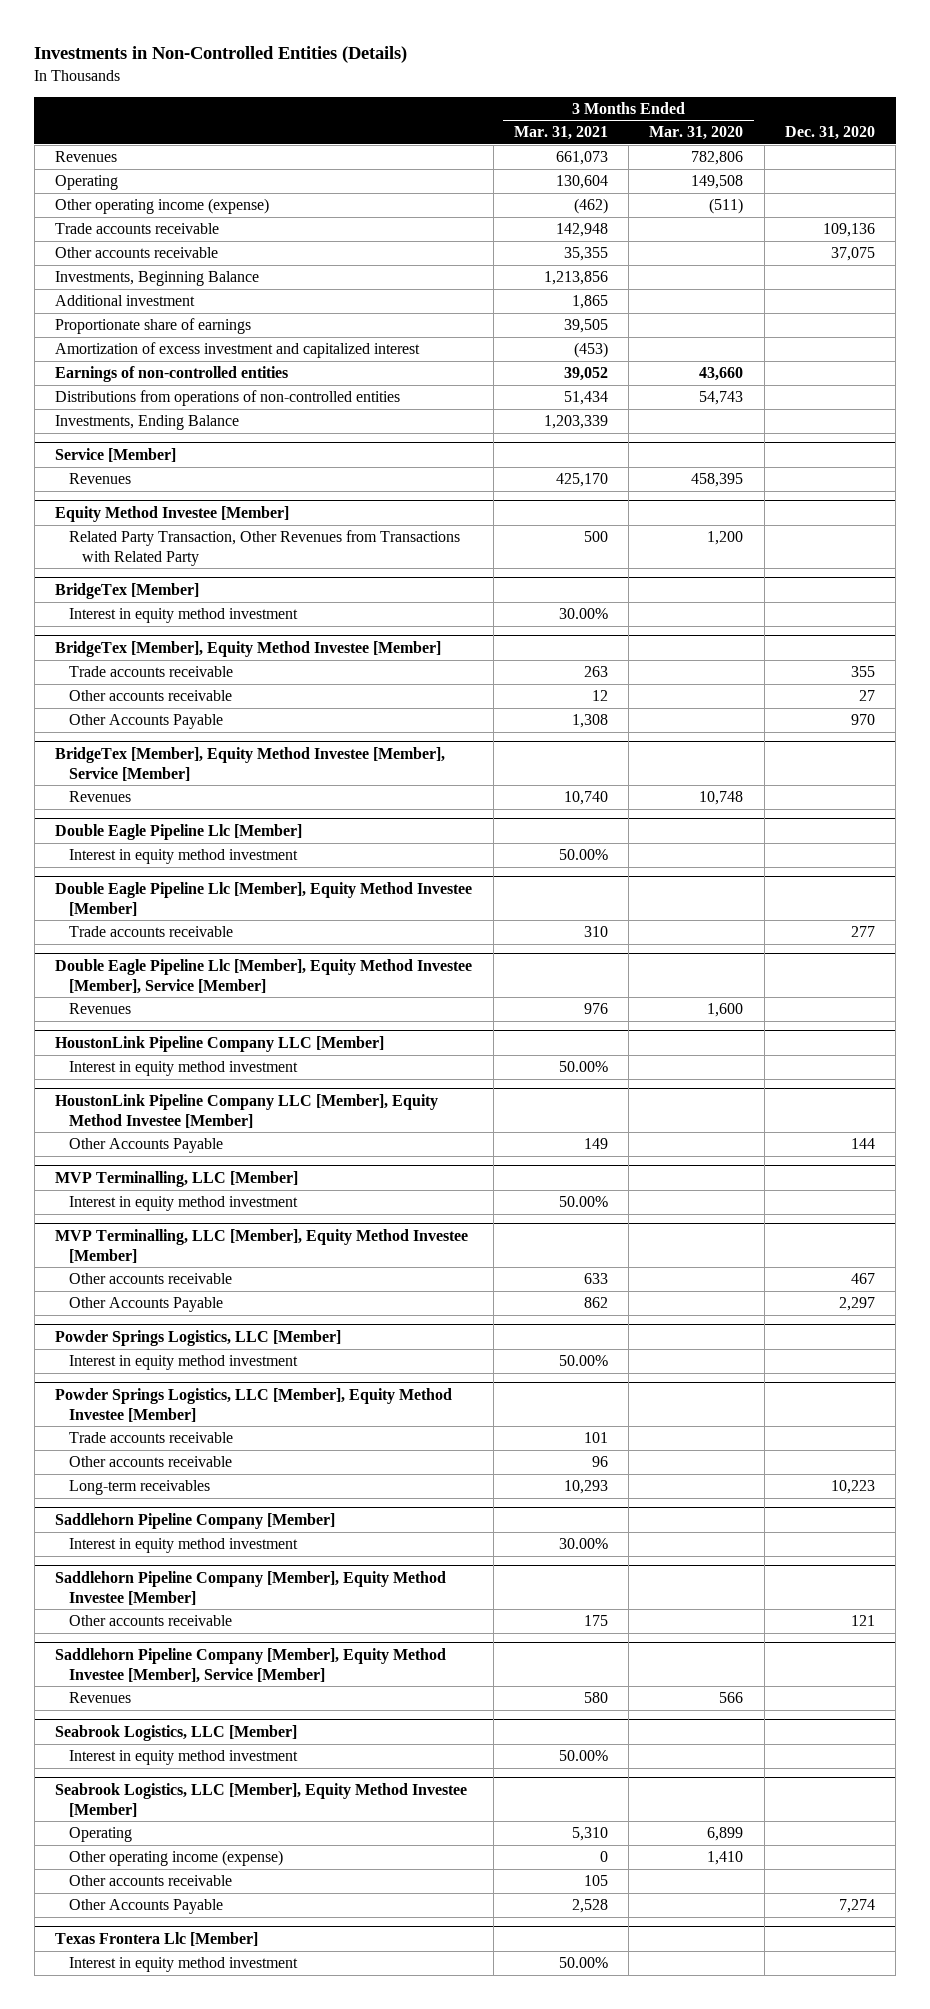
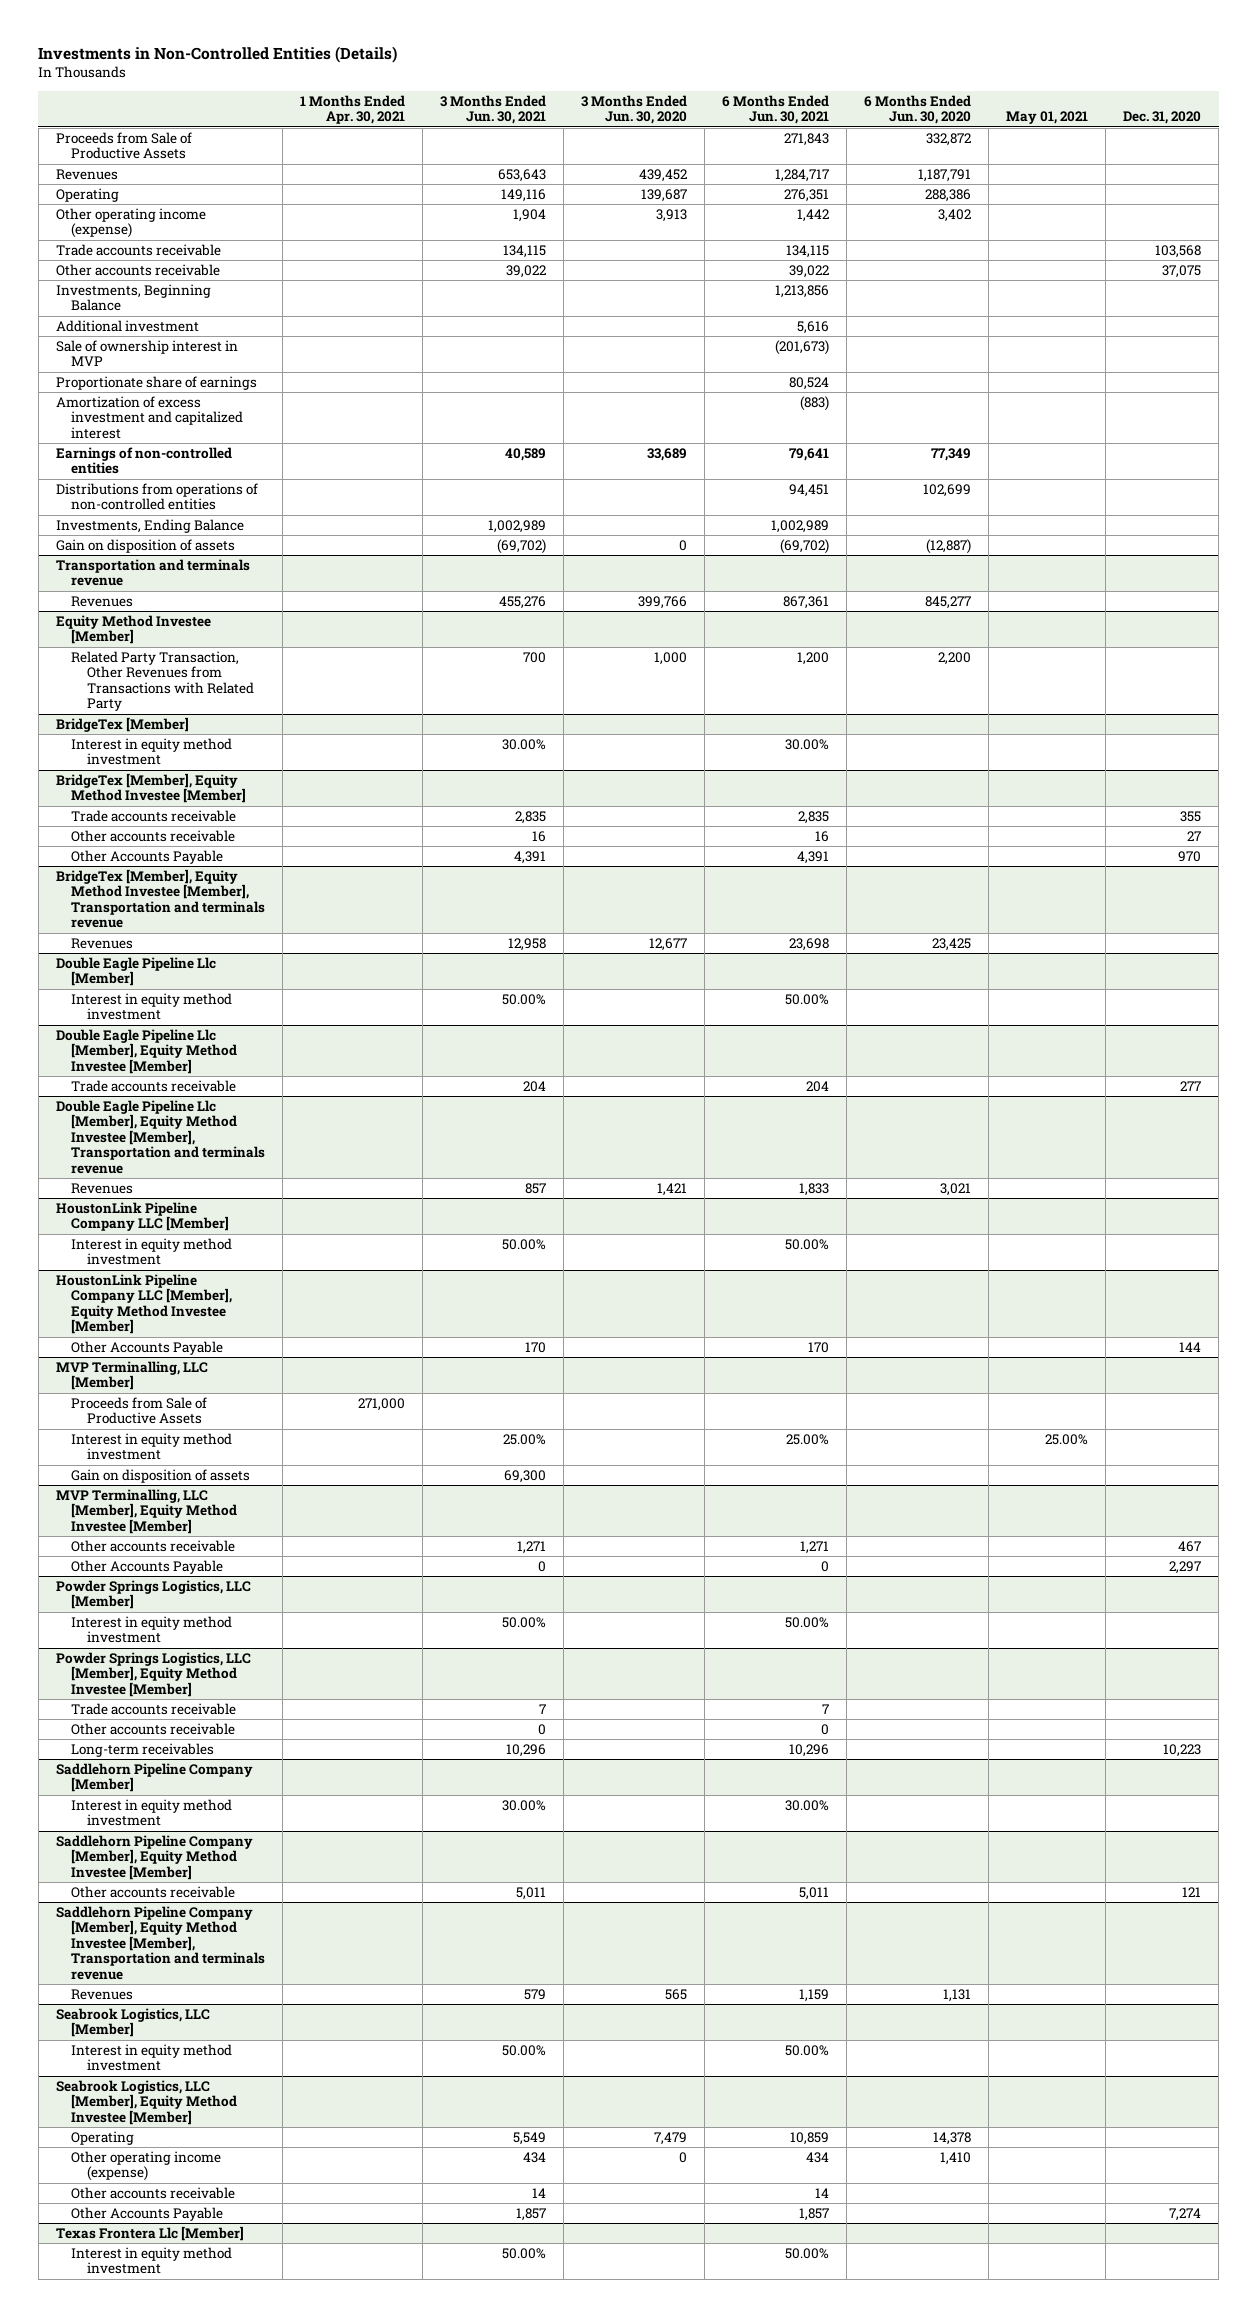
- | 3 Months Ended Mar. 31, 2021 | 3 Months Ended Mar. 31, 2020 | Dec. 31, 2020
+ | 1 Months Ended Apr. 30, 2021 | 3 Months Ended Jun. 30, 2021 | 3 Months Ended Jun. 30, 2020 | 6 Months Ended Jun. 30, 2021 | 6 Months Ended Jun. 30, 2020 | May 01, 2021 | Dec. 31, 2020
+ Proceeds from Sale of Productive Assets | | | | 271,843 | 332,872 | |
- Trade accounts receivable | 142,948 | | 109,136
+ Trade accounts receivable | | 134,115 | | 134,115 | | | 103,568
+ Sale of ownership interest in MVP | | | | (201,673) | | |
- Service [Member]
+ Gain on disposition of assets | | (69,702) | 0 | (69,702) | (12,887) | |
+ Transportation and terminals revenue
- BridgeTex [Member], Equity Method Investee [Member], Service [Member]
- Revenues | 10,740 | 10,748 |
+ BridgeTex [Member], Equity Method Investee [Member], Transportation and terminals revenue
+ Revenues | | 12,958 | 12,677 | 23,698 | 23,425 | |
- Double Eagle Pipeline Llc [Member], Equity Method Investee [Member], Service [Member]
+ Double Eagle Pipeline Llc [Member], Equity Method Investee [Member], Transportation and terminals revenue
@ MVP Terminalling, LLC [Member]
+ Proceeds from Sale of Productive Assets | 271,000 | | | | | |
+ Gain on disposition of assets | | 69,300 | | | | |
- Saddlehorn Pipeline Company [Member], Equity Method Investee [Member], Service [Member]
+ Saddlehorn Pipeline Company [Member], Equity Method Investee [Member], Transportation and terminals revenue

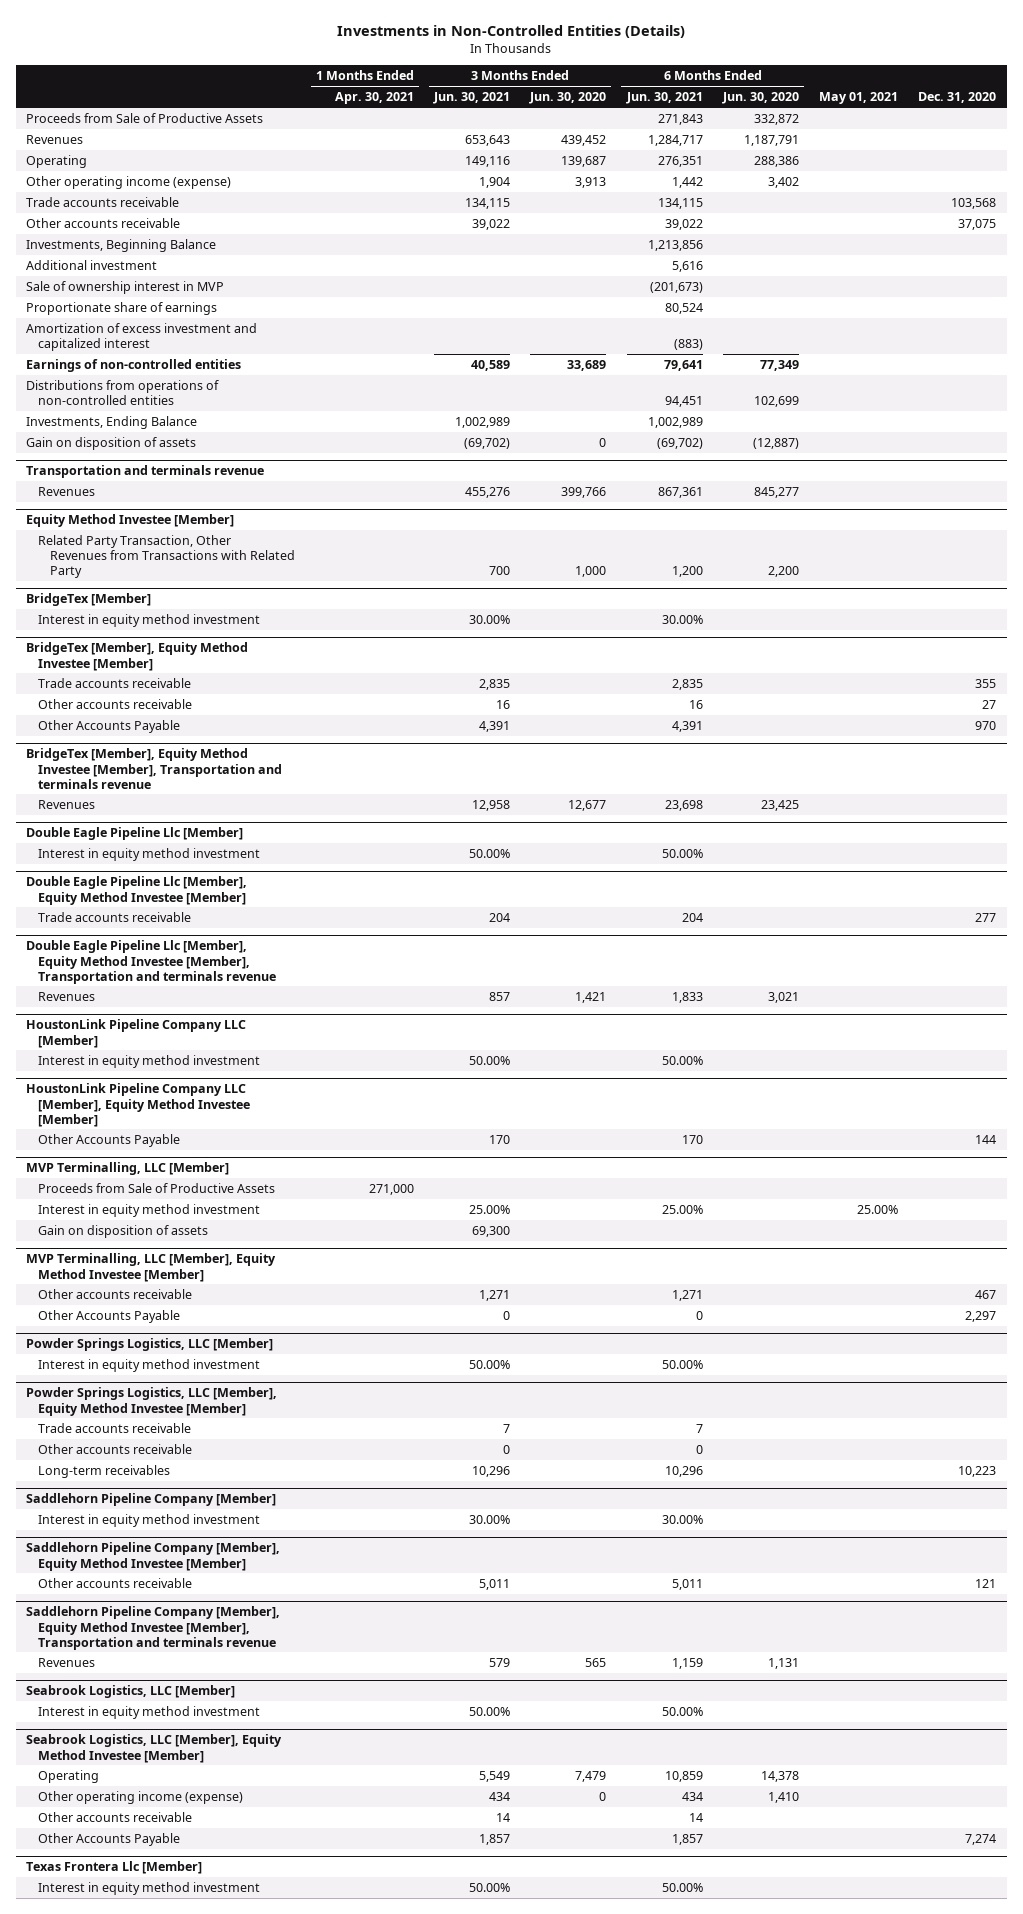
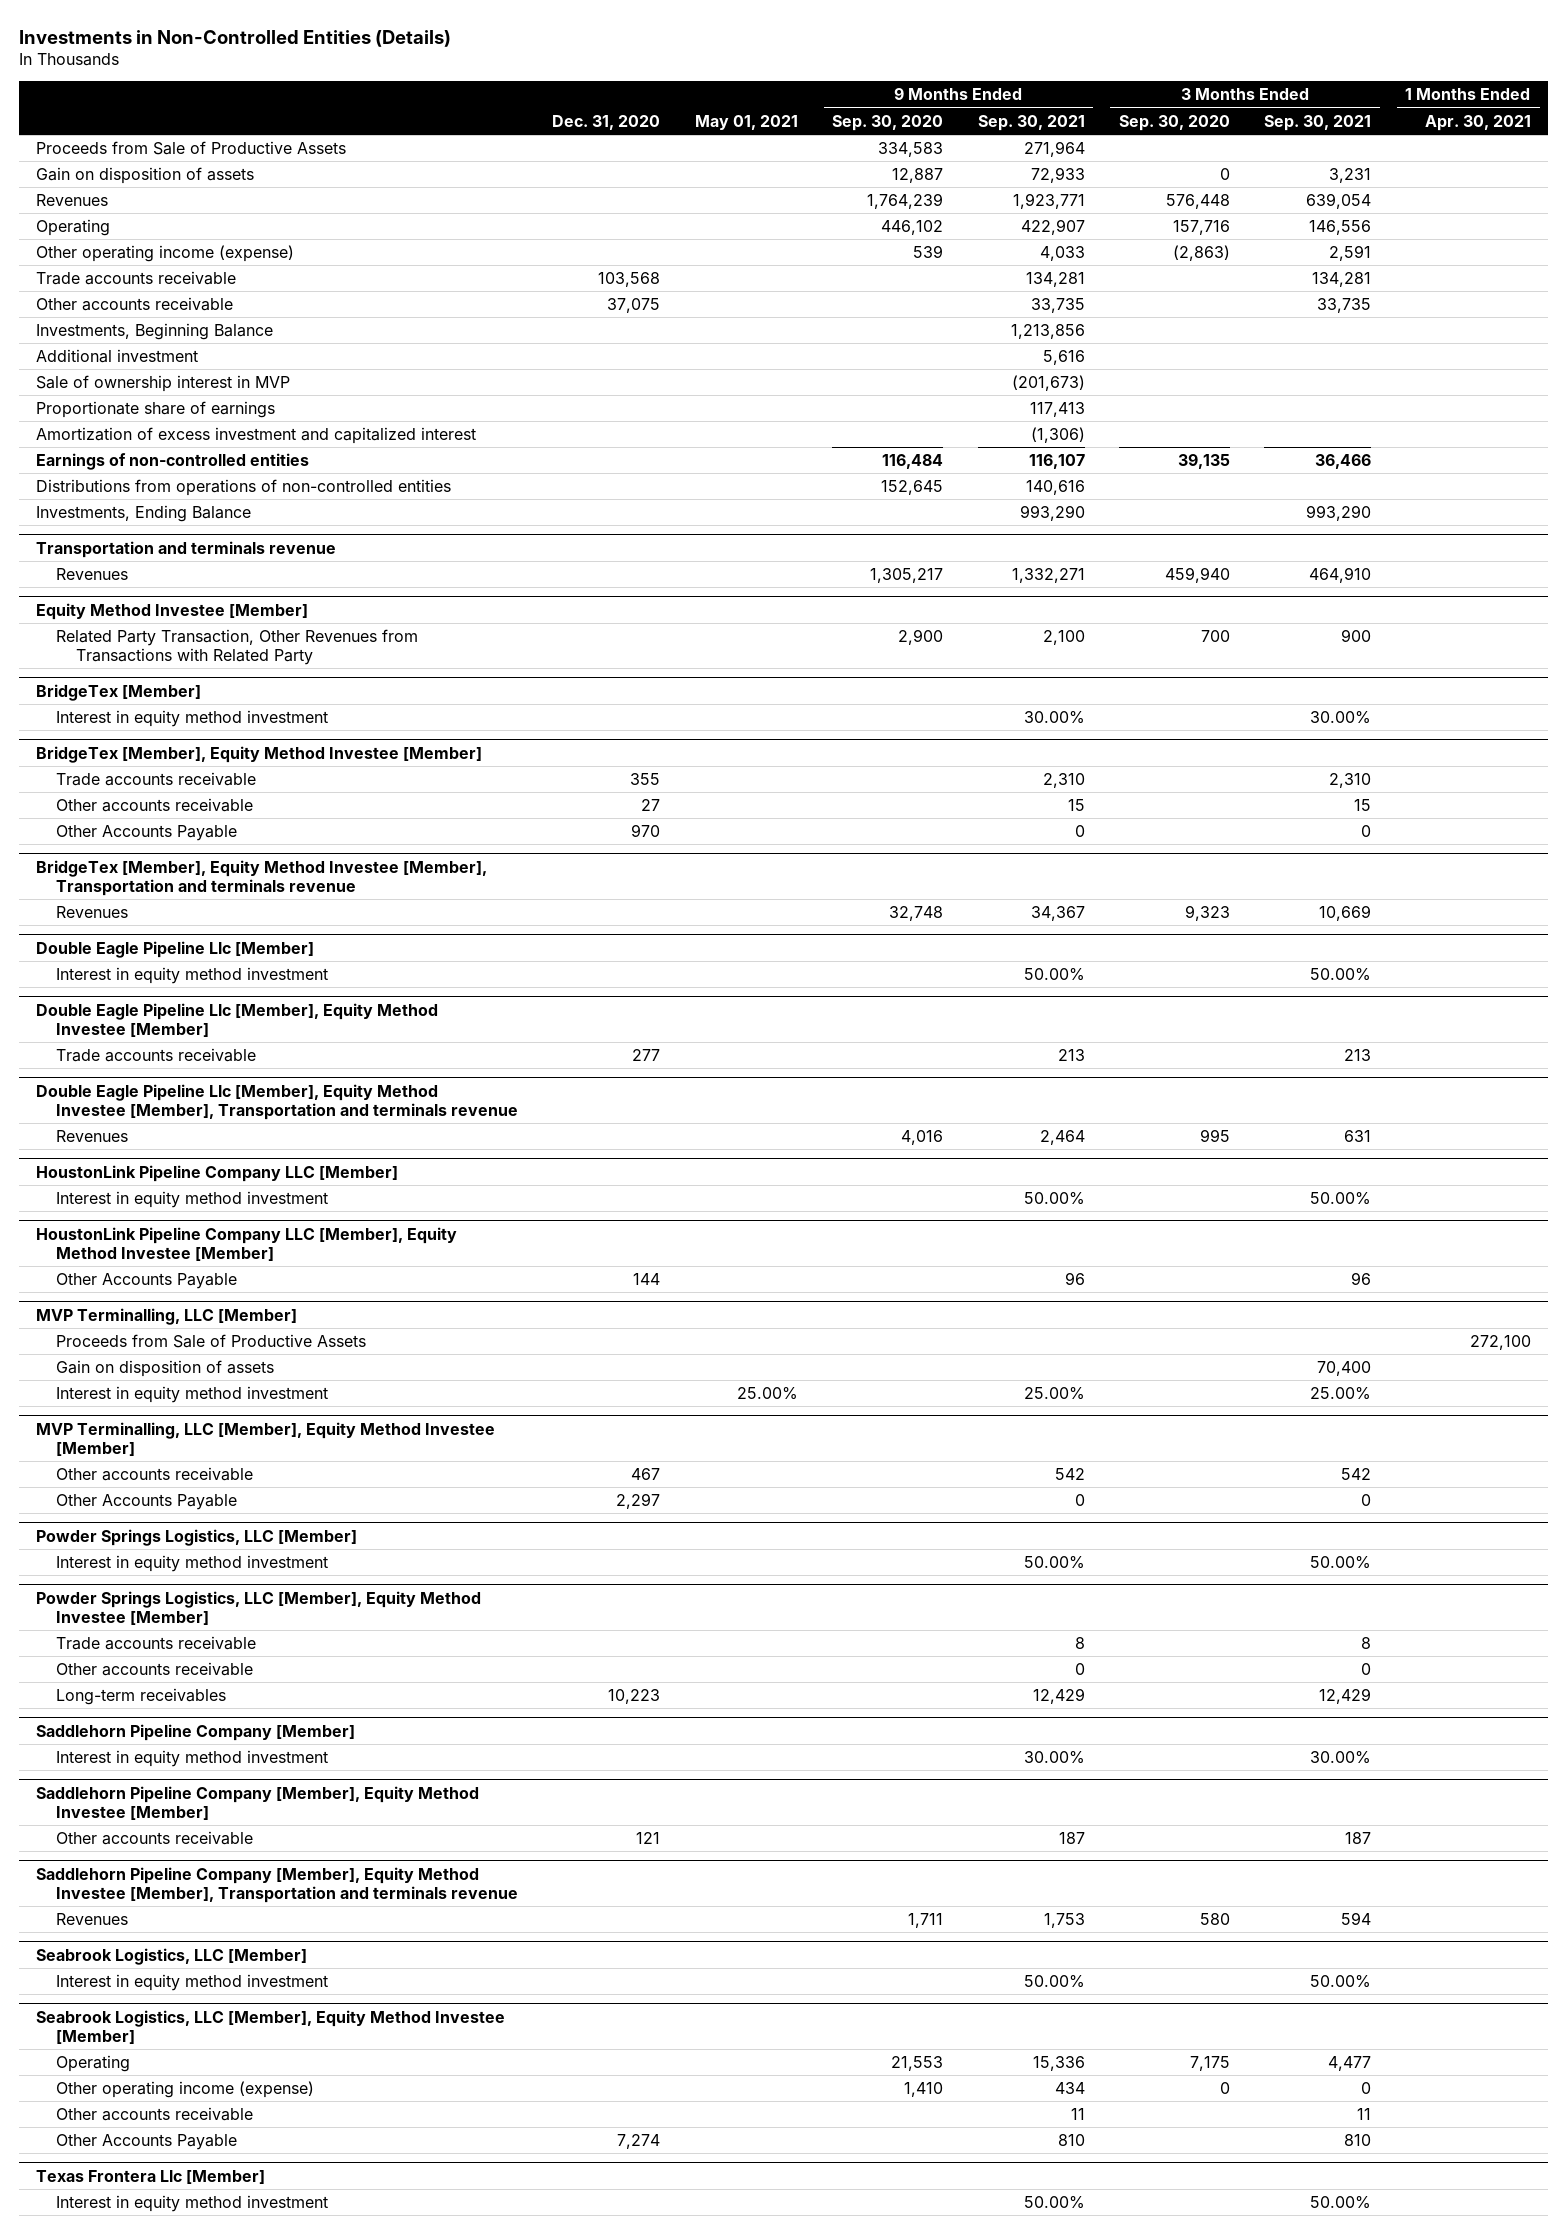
- | 1 Months Ended Apr. 30, 2021 | 3 Months Ended Jun. 30, 2021 | 3 Months Ended Jun. 30, 2020 | 6 Months Ended Jun. 30, 2021 | 6 Months Ended Jun. 30, 2020 | May 01, 2021 | Dec. 31, 2020
+ | Dec. 31, 2020 | May 01, 2021 | 9 Months Ended Sep. 30, 2020 | 9 Months Ended Sep. 30, 2021 | 3 Months Ended Sep. 30, 2020 | 3 Months Ended Sep. 30, 2021 | 1 Months Ended Apr. 30, 2021
moved up: Gain on disposition of assets | | | 12,887 | 72,933 | 0 | 3,231 |
@ MVP Terminalling, LLC [Member]
- Proceeds from Sale of Productive Assets | 271,000 | | | | | |
+ Proceeds from Sale of Productive Assets | | | | | | | 272,100
moved down: Interest in equity method investment | | 25.00% | | 25.00% | | 25.00% |

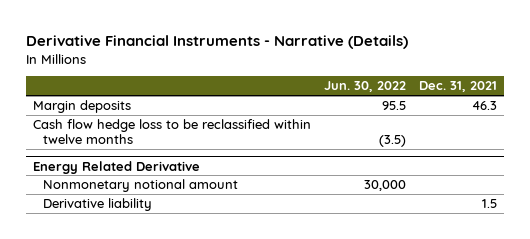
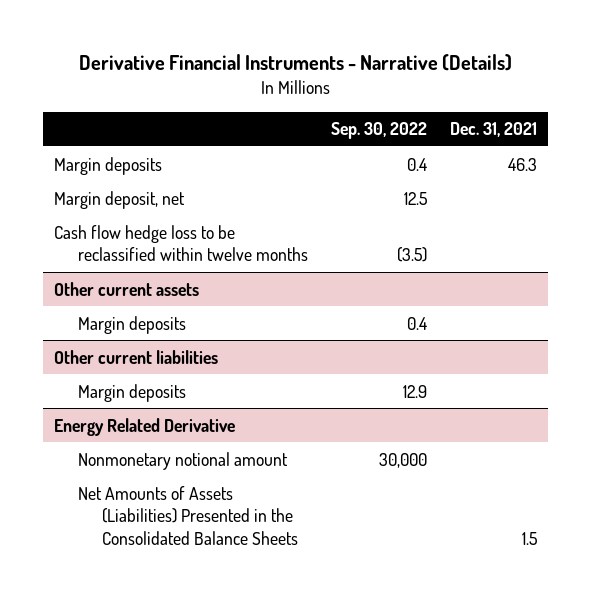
- | Jun. 30, 2022 | Dec. 31, 2021
+ | Sep. 30, 2022 | Dec. 31, 2021
+ Margin deposit, net | 12.5 |
+ Other current assets
+ Margin deposits | 0.4 |
+ Other current liabilities
+ Margin deposits | 12.9 |
@ Energy Related Derivative
- Derivative liability | | 1.5
+ Net Amounts of Assets (Liabilities) Presented in the Consolidated Balance Sheets | | 1.5

